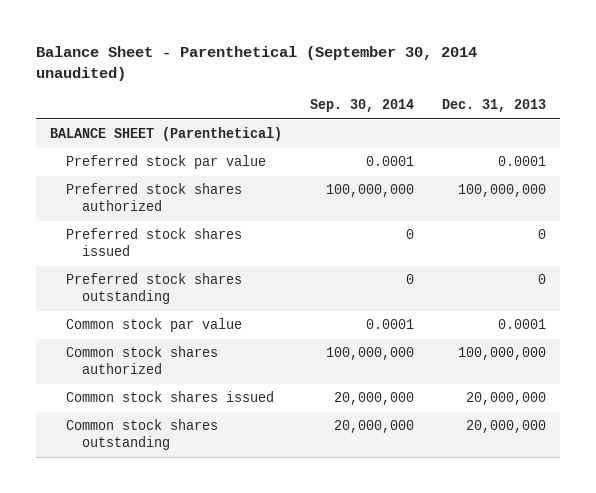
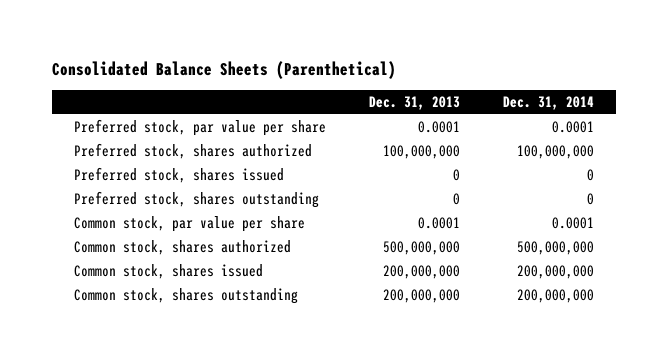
- Balance Sheet - Parenthetical (September 30, 2014 unaudited)
+ Consolidated Balance Sheets (Parenthetical)
- | Sep. 30, 2014 | Dec. 31, 2013
+ | Dec. 31, 2013 | Dec. 31, 2014
- BALANCE SHEET (Parenthetical)
- Preferred stock par value | 0.0001 | 0.0001
- Preferred stock shares authorized | 100,000,000 | 100,000,000
- Preferred stock shares issued | 0 | 0
- Preferred stock shares outstanding | 0 | 0
- Common stock par value | 0.0001 | 0.0001
- Common stock shares authorized | 100,000,000 | 100,000,000
- Common stock shares issued | 20,000,000 | 20,000,000
- Common stock shares outstanding | 20,000,000 | 20,000,000
+ Preferred stock, par value per share | 0.0001 | 0.0001
+ Preferred stock, shares authorized | 100,000,000 | 100,000,000
+ Preferred stock, shares issued | 0 | 0
+ Preferred stock, shares outstanding | 0 | 0
+ Common stock, par value per share | 0.0001 | 0.0001
+ Common stock, shares authorized | 500,000,000 | 500,000,000
+ Common stock, shares issued | 200,000,000 | 200,000,000
+ Common stock, shares outstanding | 200,000,000 | 200,000,000

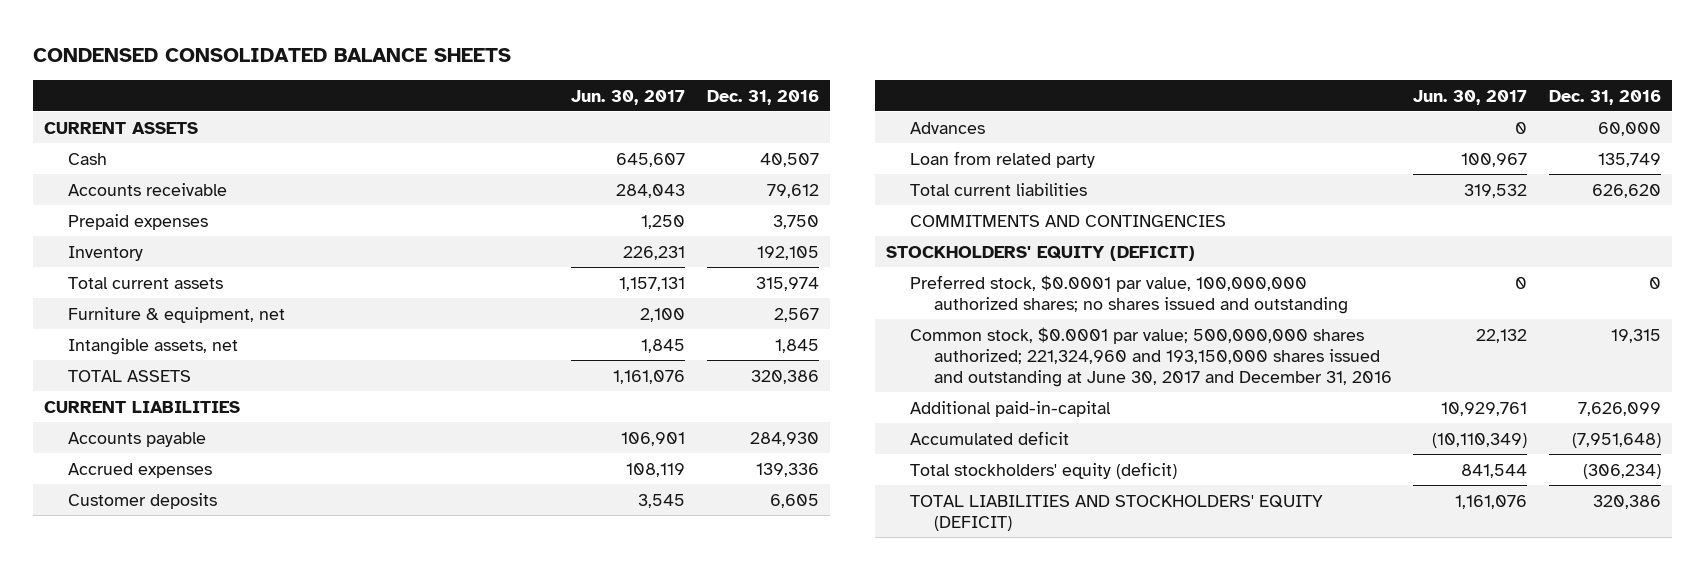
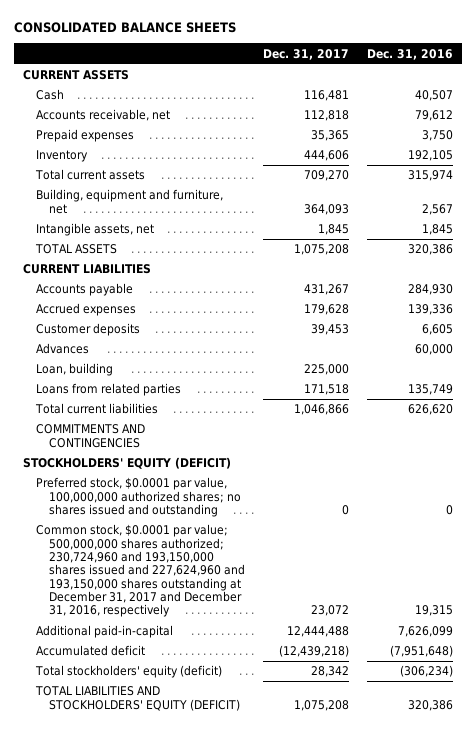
- CONDENSED CONSOLIDATED BALANCE SHEETS
+ CONSOLIDATED BALANCE SHEETS
- | Jun. 30, 2017 | Dec. 31, 2016
+ | Dec. 31, 2017 | Dec. 31, 2016
- Accounts receivable | 284,043 | 79,612
+ Accounts receivable, net | 112,818 | 79,612
- Furniture & equipment, net | 2,100 | 2,567
+ Building, equipment and furniture, net | 364,093 | 2,567
- Loan from related party | 100,967 | 135,749
+ Loan, building | 225,000 |
+ Loans from related parties | 171,518 | 135,749
- Common stock, $0.0001 par value; 500,000,000 shares authorized; 221,324,960 and 193,150,000 shares issued and outstanding at June 30, 2017 and December 31, 2016 | 22,132 | 19,315
+ Common stock, $0.0001 par value; 500,000,000 shares authorized; 230,724,960 and 193,150,000 shares issued and 227,624,960 and 193,150,000 shares outstanding at December 31, 2017 and December 31, 2016, respectively | 23,072 | 19,315

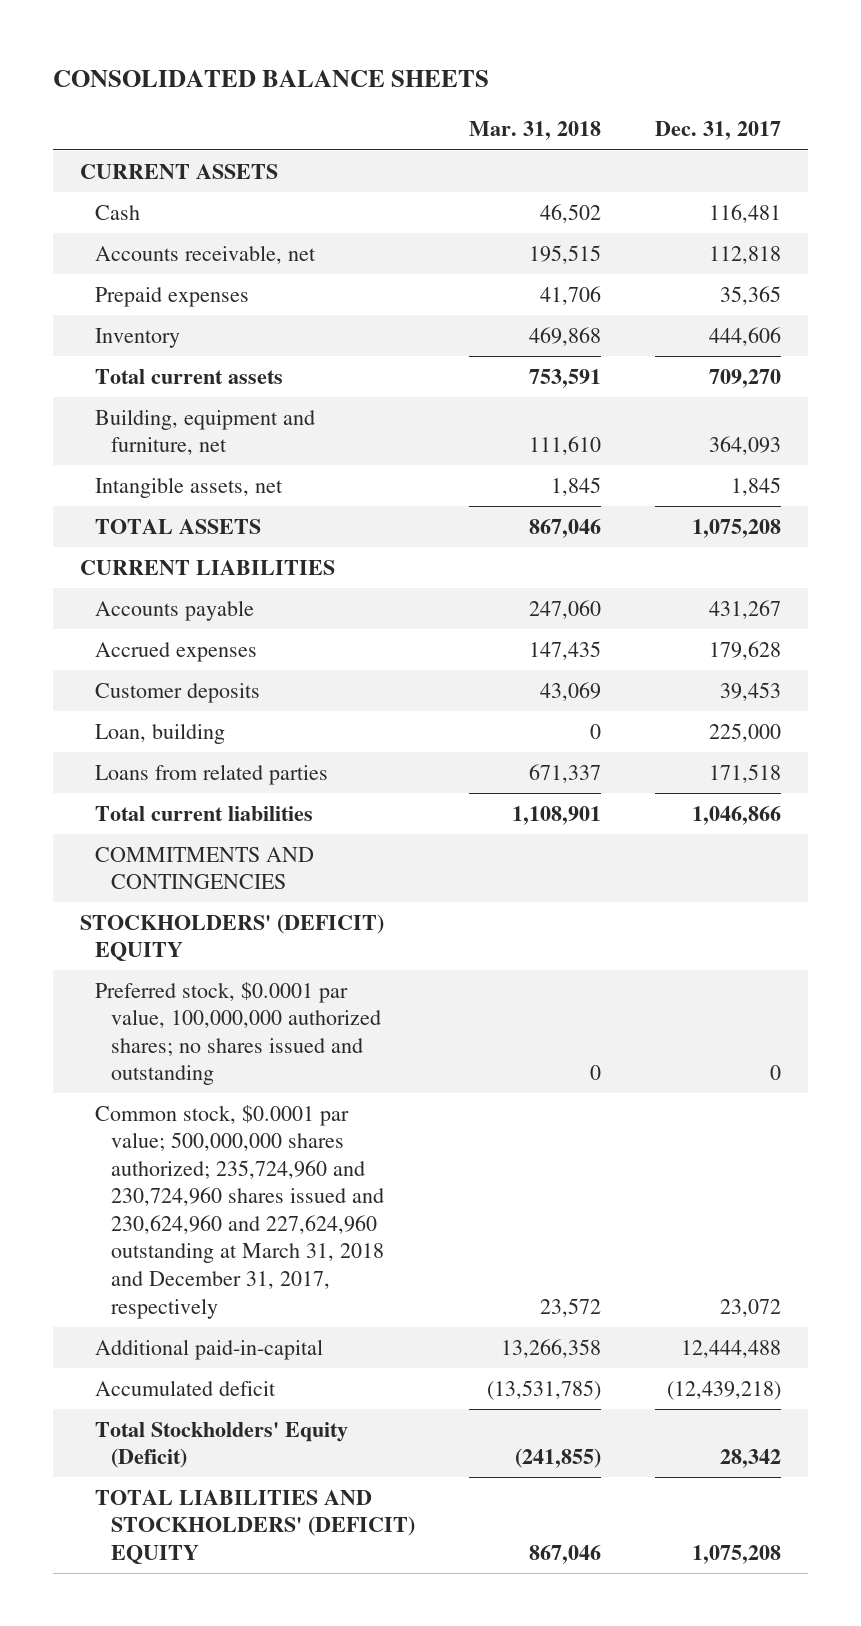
- | Dec. 31, 2017 | Dec. 31, 2016
+ | Mar. 31, 2018 | Dec. 31, 2017
- Advances | | 60,000
- STOCKHOLDERS' EQUITY (DEFICIT)
+ STOCKHOLDERS' (DEFICIT) EQUITY
- Common stock, $0.0001 par value; 500,000,000 shares authorized; 230,724,960 and 193,150,000 shares issued and 227,624,960 and 193,150,000 shares outstanding at December 31, 2017 and December 31, 2016, respectively | 23,072 | 19,315
+ Common stock, $0.0001 par value; 500,000,000 shares authorized; 235,724,960 and 230,724,960 shares issued and 230,624,960 and 227,624,960 outstanding at March 31, 2018 and December 31, 2017, respectively | 23,572 | 23,072
- Total stockholders' equity (deficit) | 28,342 | (306,234)
- TOTAL LIABILITIES AND STOCKHOLDERS' EQUITY (DEFICIT) | 1,075,208 | 320,386
+ Total Stockholders' Equity (Deficit) | (241,855) | 28,342
+ TOTAL LIABILITIES AND STOCKHOLDERS' (DEFICIT) EQUITY | 867,046 | 1,075,208

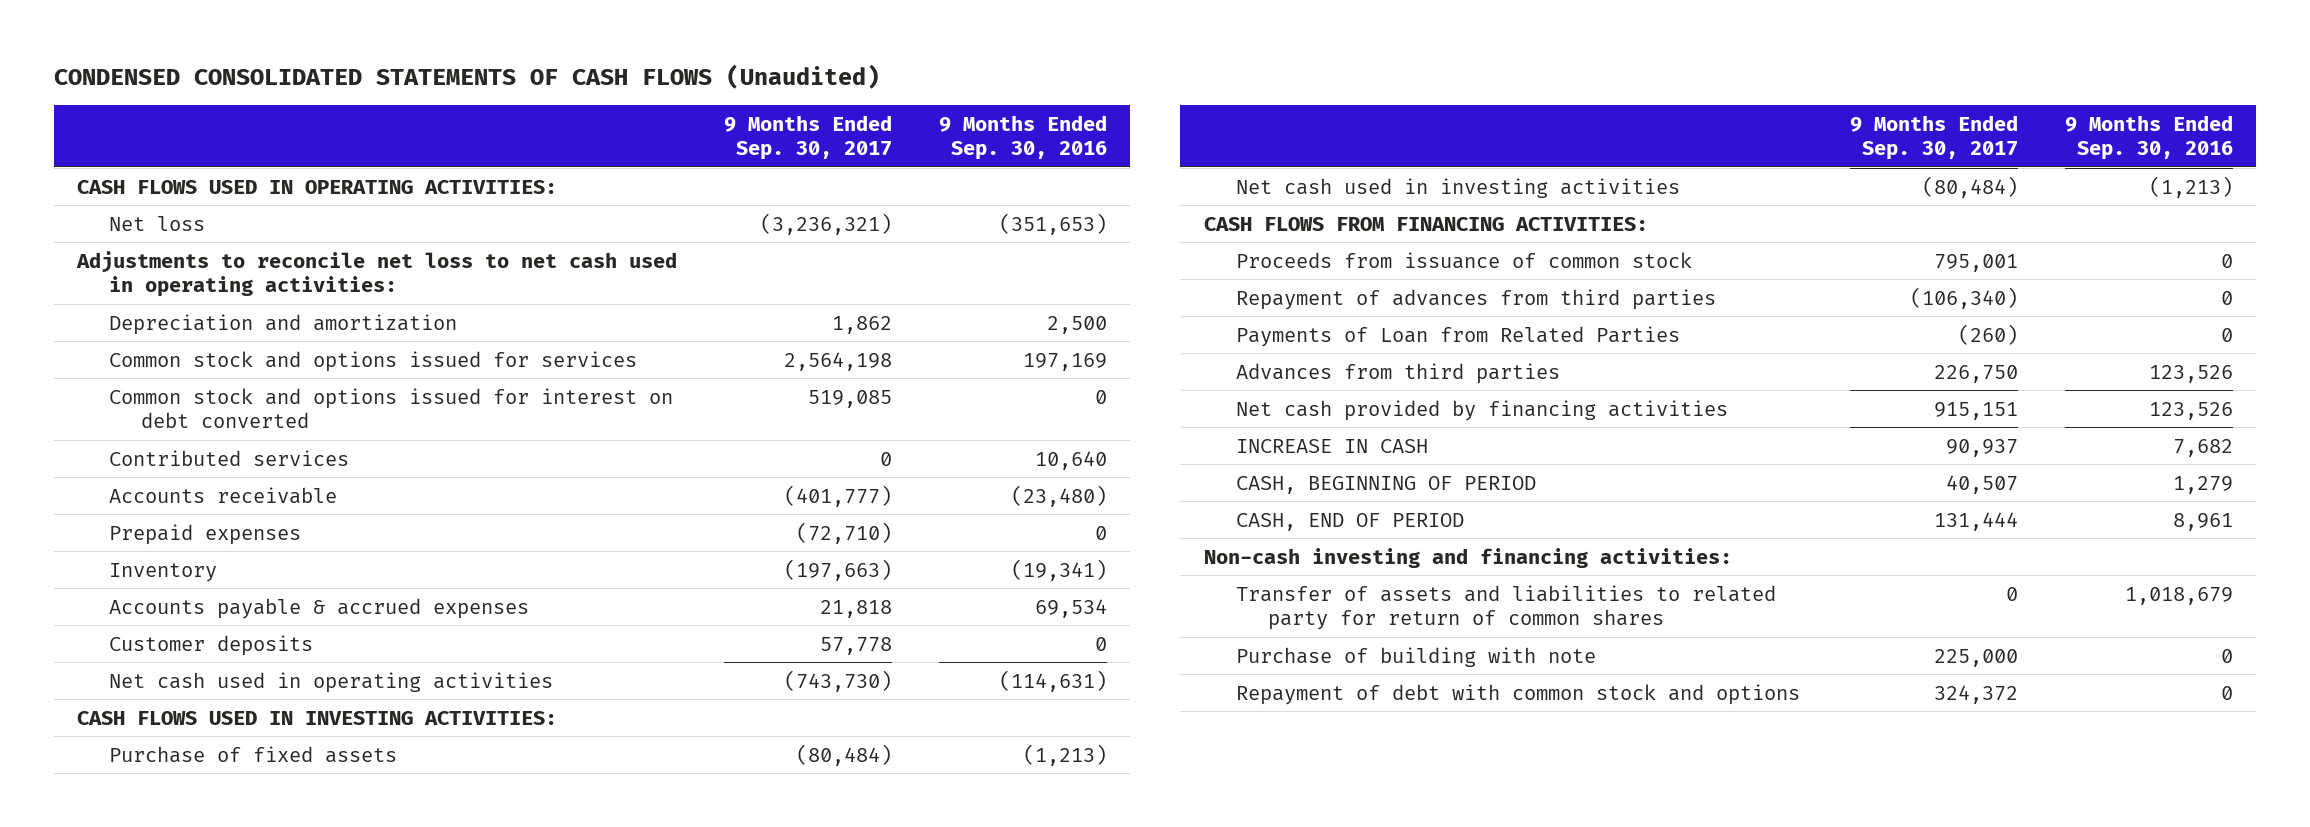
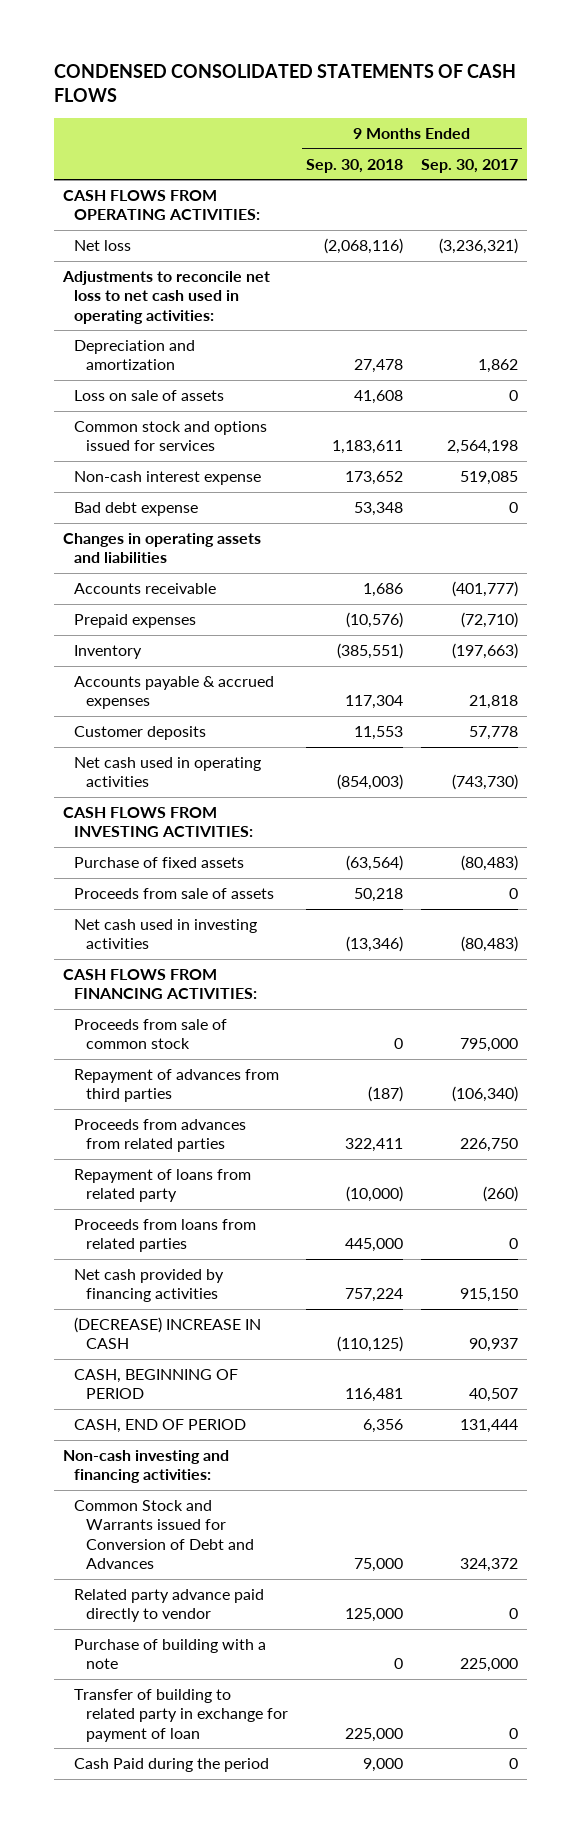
- CONDENSED CONSOLIDATED STATEMENTS OF CASH FLOWS (Unaudited)
+ CONDENSED CONSOLIDATED STATEMENTS OF CASH FLOWS
- | 9 Months Ended Sep. 30, 2017 | 9 Months Ended Sep. 30, 2016
+ | 9 Months Ended Sep. 30, 2018 | 9 Months Ended Sep. 30, 2017
- CASH FLOWS USED IN OPERATING ACTIVITIES:
+ CASH FLOWS FROM OPERATING ACTIVITIES:
+ Loss on sale of assets | 41,608 | 0
- Common stock and options issued for interest on debt converted | 519,085 | 0
- Contributed services | 0 | 10,640
+ Non-cash interest expense | 173,652 | 519,085
+ Bad debt expense | 53,348 | 0
+ Changes in operating assets and liabilities
- CASH FLOWS USED IN INVESTING ACTIVITIES:
- Purchase of fixed assets | (80,484) | (1,213)
- Net cash used in investing activities | (80,484) | (1,213)
+ CASH FLOWS FROM INVESTING ACTIVITIES:
+ Purchase of fixed assets | (63,564) | (80,483)
+ Proceeds from sale of assets | 50,218 | 0
+ Net cash used in investing activities | (13,346) | (80,483)
- Proceeds from issuance of common stock | 795,001 | 0
+ Proceeds from sale of common stock | 0 | 795,000
- Payments of Loan from Related Parties | (260) | 0
- Advances from third parties | 226,750 | 123,526
- Net cash provided by financing activities | 915,151 | 123,526
- INCREASE IN CASH | 90,937 | 7,682
+ Proceeds from advances from related parties | 322,411 | 226,750
+ Repayment of loans from related party | (10,000) | (260)
+ Proceeds from loans from related parties | 445,000 | 0
+ Net cash provided by financing activities | 757,224 | 915,150
+ (DECREASE) INCREASE IN CASH | (110,125) | 90,937
- Transfer of assets and liabilities to related party for return of common shares | 0 | 1,018,679
- Purchase of building with note | 225,000 | 0
- Repayment of debt with common stock and options | 324,372 | 0
+ Common Stock and Warrants issued for Conversion of Debt and Advances | 75,000 | 324,372
+ Related party advance paid directly to vendor | 125,000 | 0
+ Purchase of building with a note | 0 | 225,000
+ Transfer of building to related party in exchange for payment of loan | 225,000 | 0
+ Cash Paid during the period | 9,000 | 0

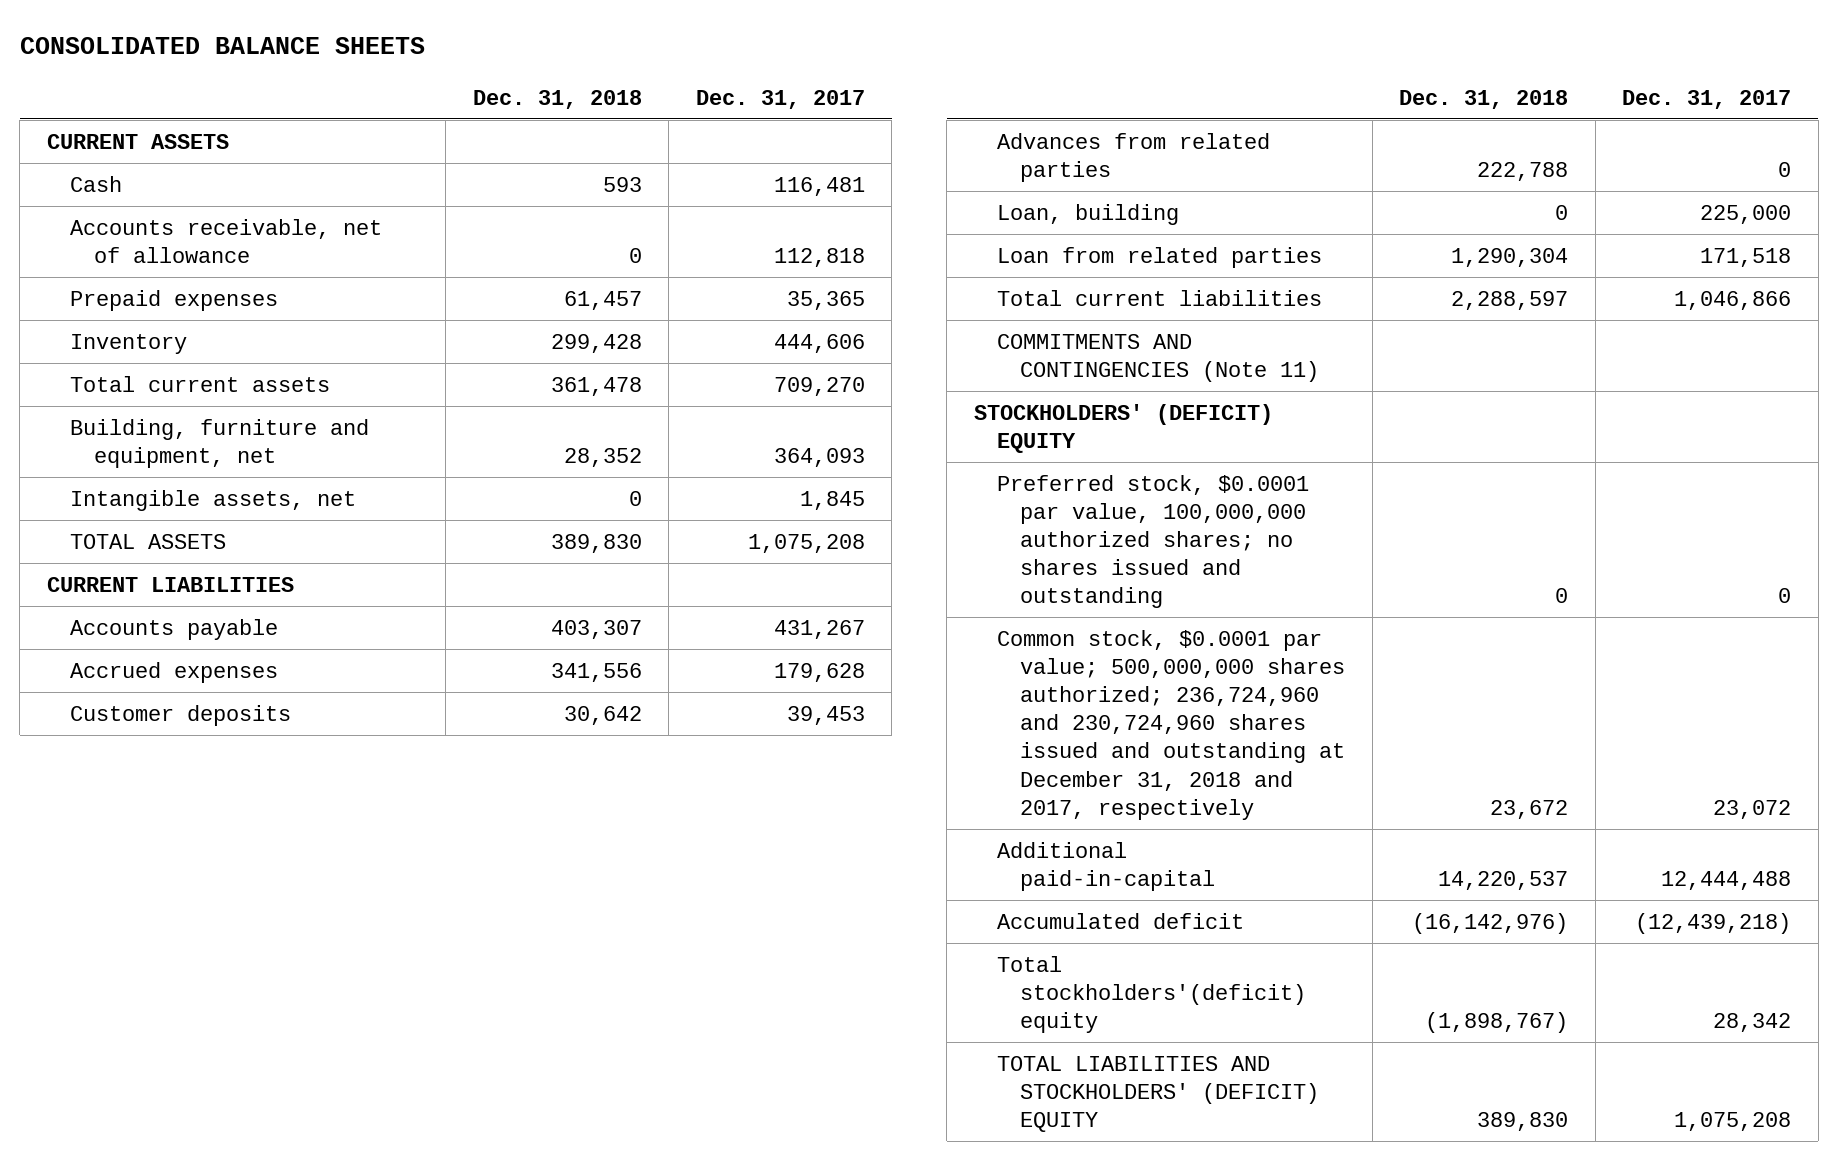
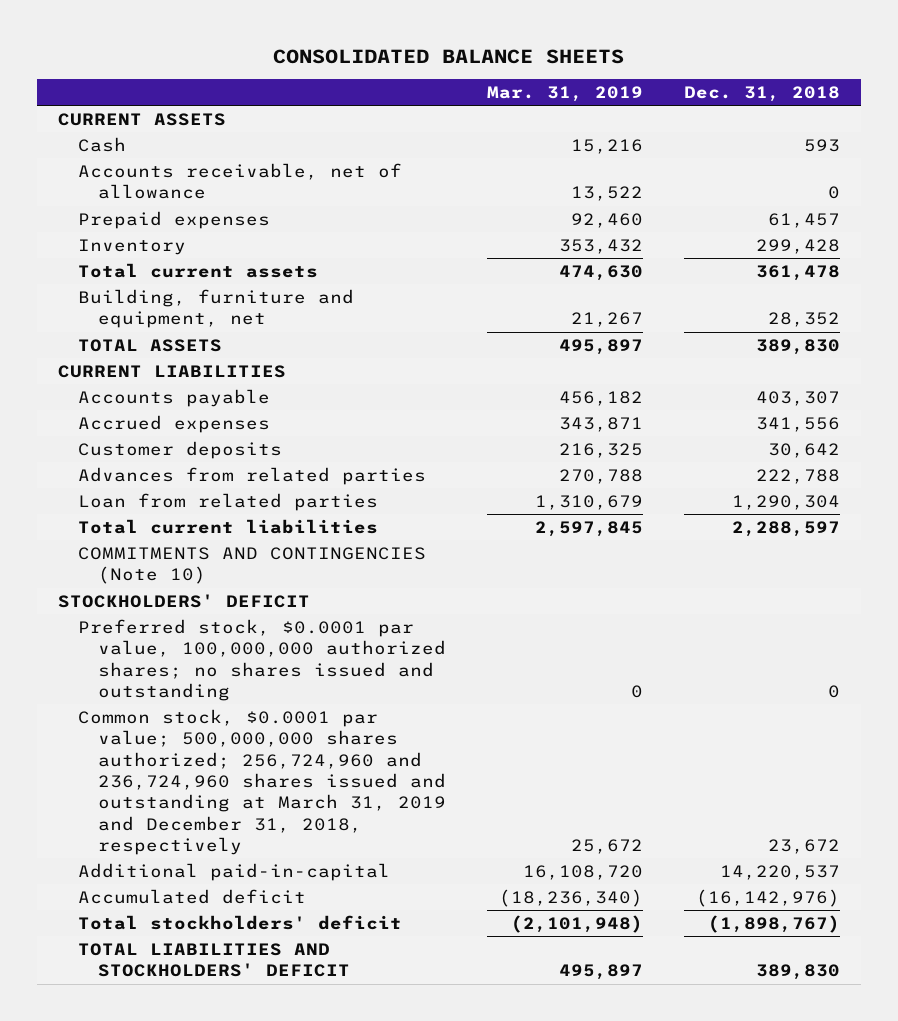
- | Dec. 31, 2018 | Dec. 31, 2017
+ | Mar. 31, 2019 | Dec. 31, 2018
- Intangible assets, net | 0 | 1,845
- Loan, building | 0 | 225,000
- COMMITMENTS AND CONTINGENCIES (Note 11)
- STOCKHOLDERS' (DEFICIT) EQUITY
+ COMMITMENTS AND CONTINGENCIES (Note 10)
+ STOCKHOLDERS' DEFICIT
- Common stock, $0.0001 par value; 500,000,000 shares authorized; 236,724,960 and 230,724,960 shares issued and outstanding at December 31, 2018 and 2017, respectively | 23,672 | 23,072
+ Common stock, $0.0001 par value; 500,000,000 shares authorized; 256,724,960 and 236,724,960 shares issued and outstanding at March 31, 2019 and December 31, 2018, respectively | 25,672 | 23,672
- Total stockholders'(deficit) equity | (1,898,767) | 28,342
- TOTAL LIABILITIES AND STOCKHOLDERS' (DEFICIT) EQUITY | 389,830 | 1,075,208
+ Total stockholders' deficit | (2,101,948) | (1,898,767)
+ TOTAL LIABILITIES AND STOCKHOLDERS' DEFICIT | 495,897 | 389,830

